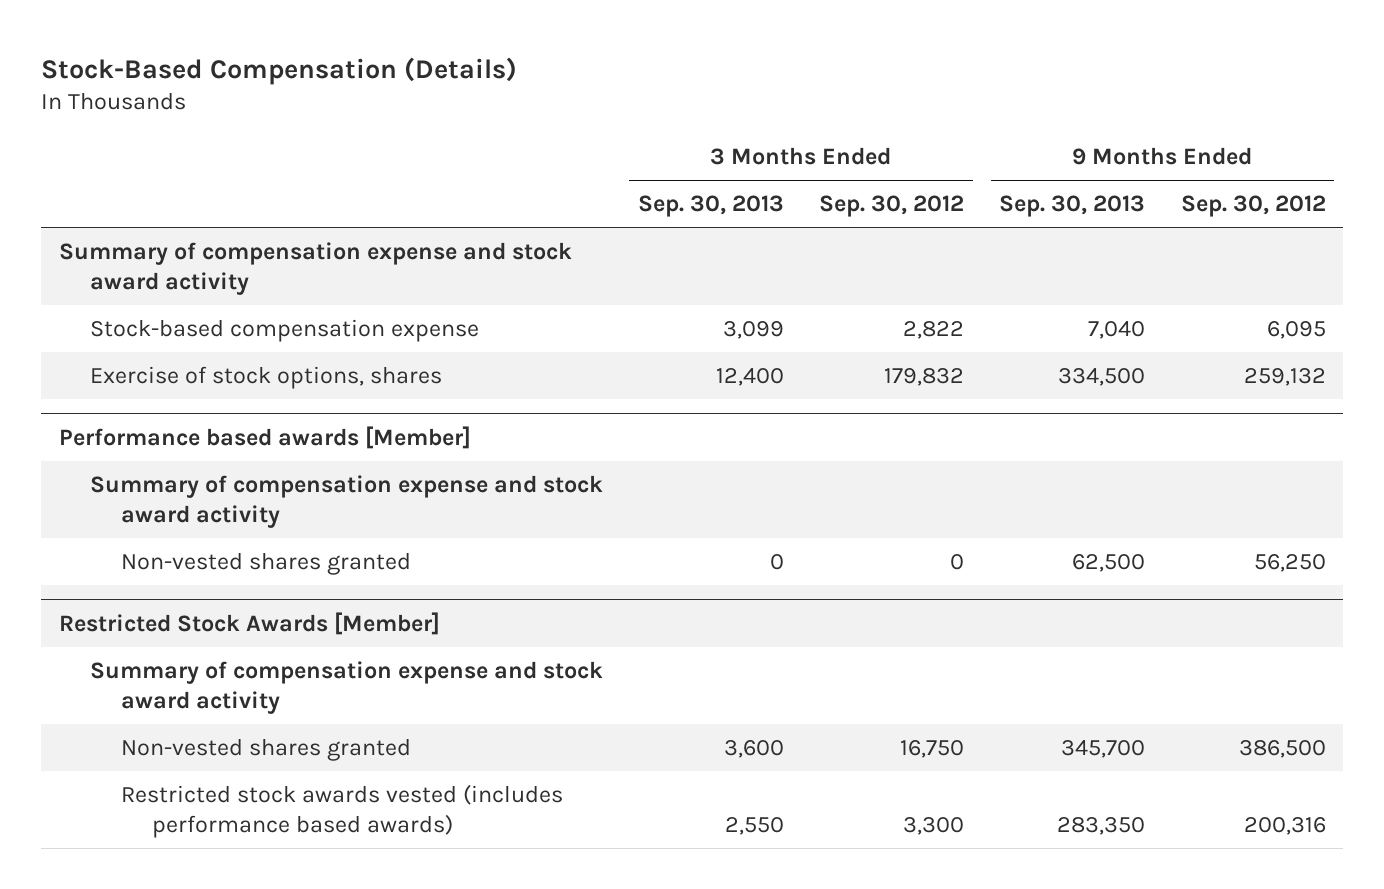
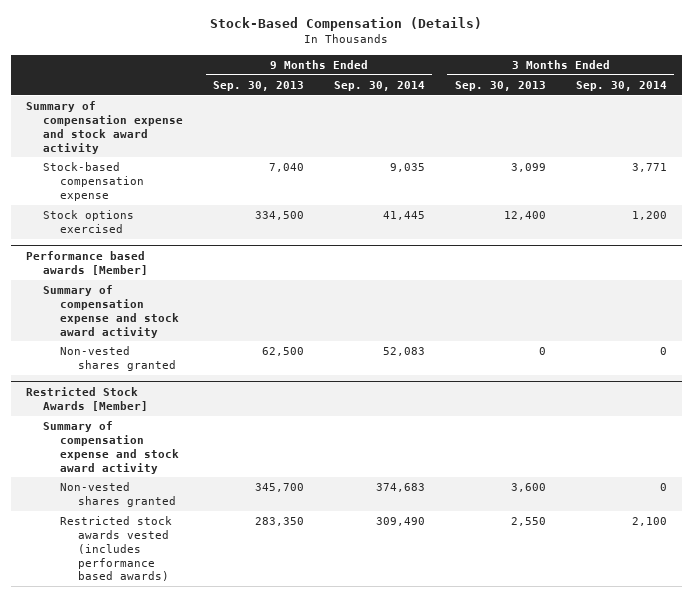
- | 3 Months Ended Sep. 30, 2013 | 3 Months Ended Sep. 30, 2012 | 9 Months Ended Sep. 30, 2013 | 9 Months Ended Sep. 30, 2012
+ | 9 Months Ended Sep. 30, 2013 | 9 Months Ended Sep. 30, 2014 | 3 Months Ended Sep. 30, 2013 | 3 Months Ended Sep. 30, 2014
- Exercise of stock options, shares | 12,400 | 179,832 | 334,500 | 259,132
+ Stock options exercised | 334,500 | 41,445 | 12,400 | 1,200

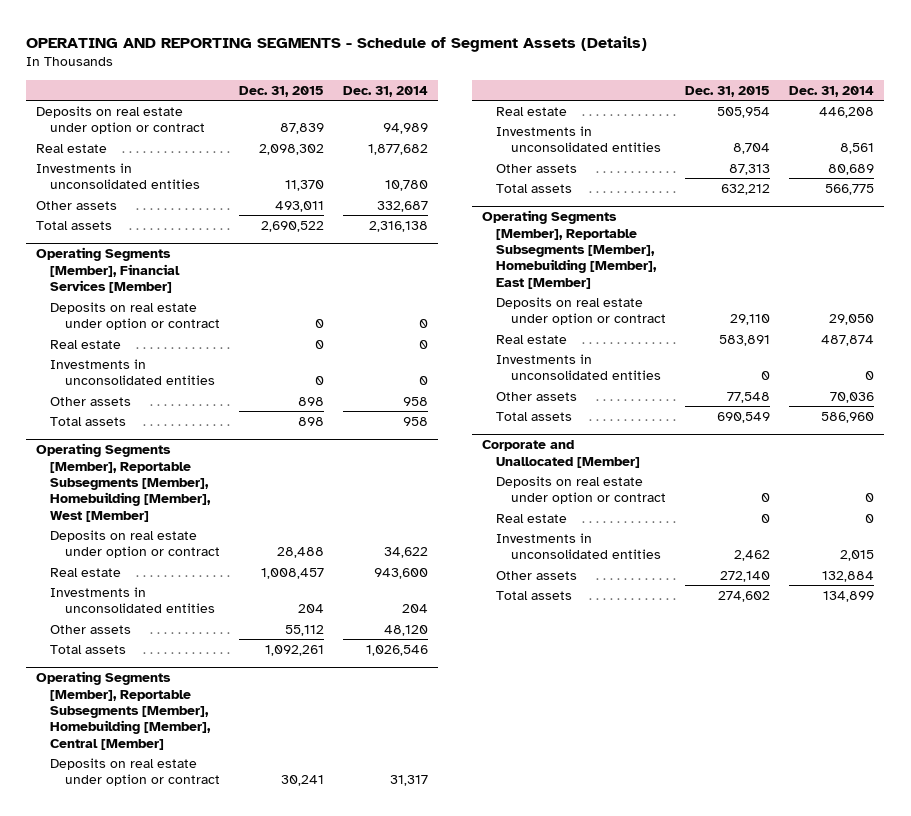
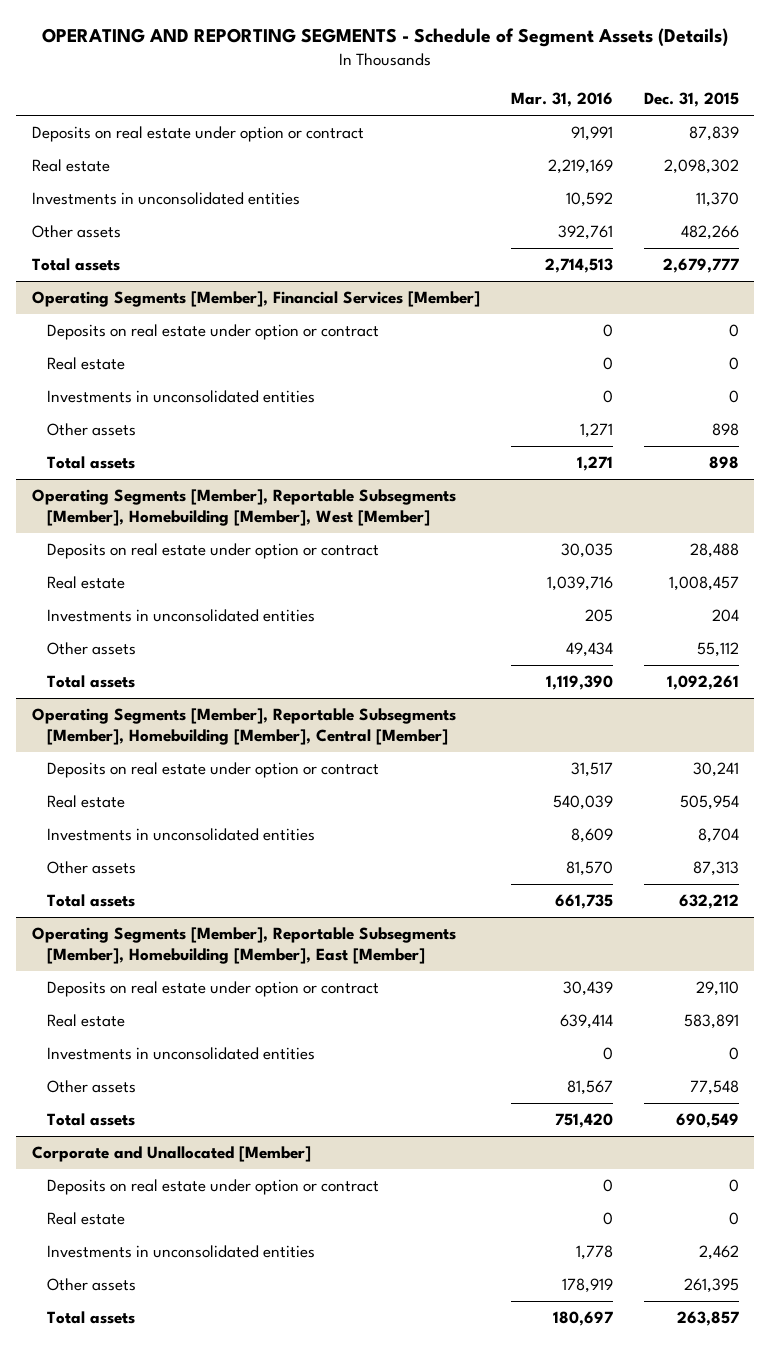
- | Dec. 31, 2015 | Dec. 31, 2014
+ | Mar. 31, 2016 | Dec. 31, 2015
- Other assets | 493,011 | 332,687
- Total assets | 2,690,522 | 2,316,138
+ Other assets | 392,761 | 482,266
+ Total assets | 2,714,513 | 2,679,777
@ Corporate and Unallocated [Member]
- Other assets | 272,140 | 132,884
- Total assets | 274,602 | 134,899
+ Other assets | 178,919 | 261,395
+ Total assets | 180,697 | 263,857

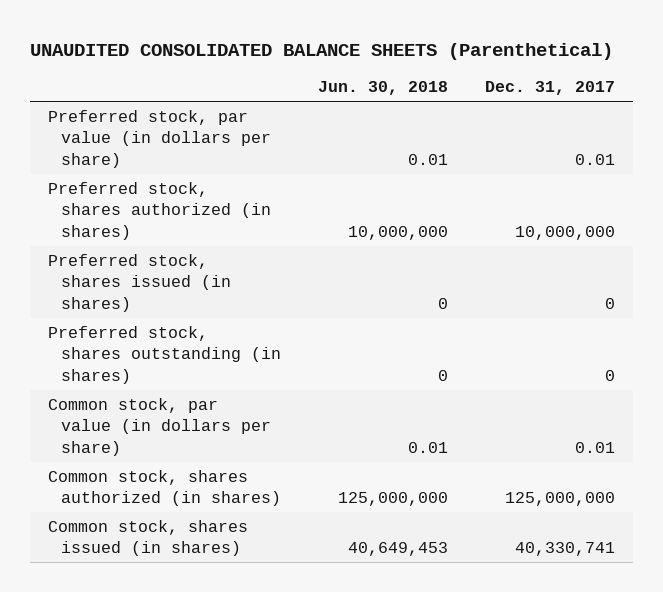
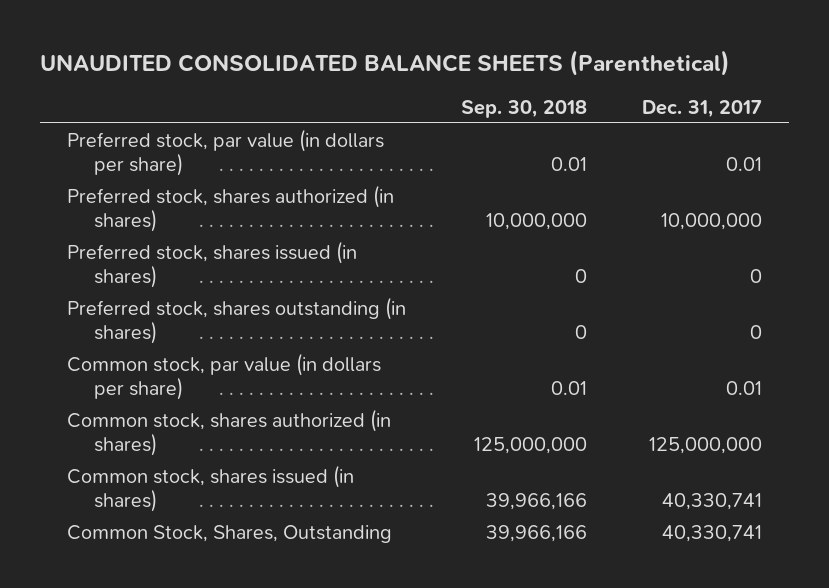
- | Jun. 30, 2018 | Dec. 31, 2017
+ | Sep. 30, 2018 | Dec. 31, 2017
+ Common Stock, Shares, Outstanding | 39,966,166 | 40,330,741

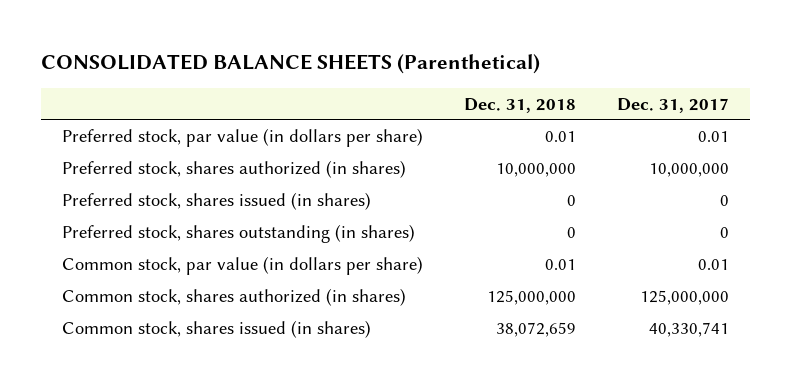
- UNAUDITED CONSOLIDATED BALANCE SHEETS (Parenthetical)
+ CONSOLIDATED BALANCE SHEETS (Parenthetical)
- | Sep. 30, 2018 | Dec. 31, 2017
+ | Dec. 31, 2018 | Dec. 31, 2017
- Common Stock, Shares, Outstanding | 39,966,166 | 40,330,741

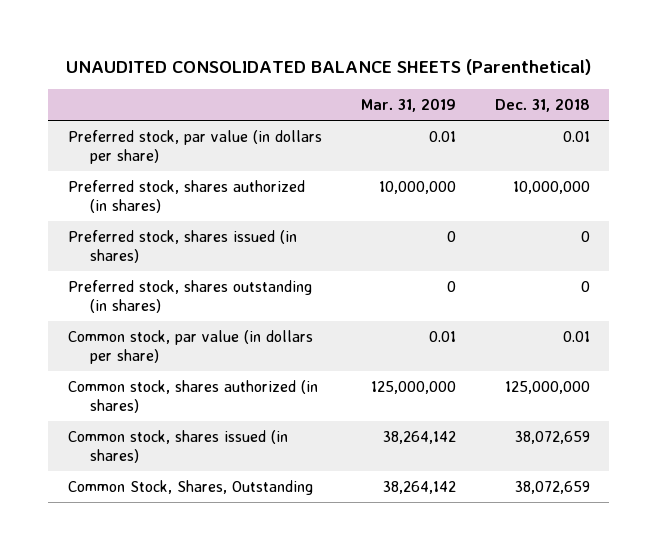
- CONSOLIDATED BALANCE SHEETS (Parenthetical)
+ UNAUDITED CONSOLIDATED BALANCE SHEETS (Parenthetical)
- | Dec. 31, 2018 | Dec. 31, 2017
+ | Mar. 31, 2019 | Dec. 31, 2018
+ Common Stock, Shares, Outstanding | 38,264,142 | 38,072,659

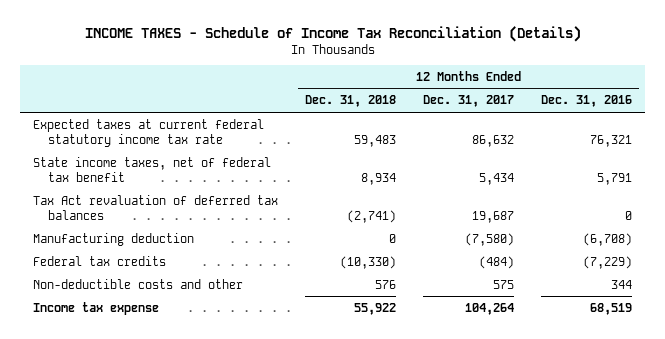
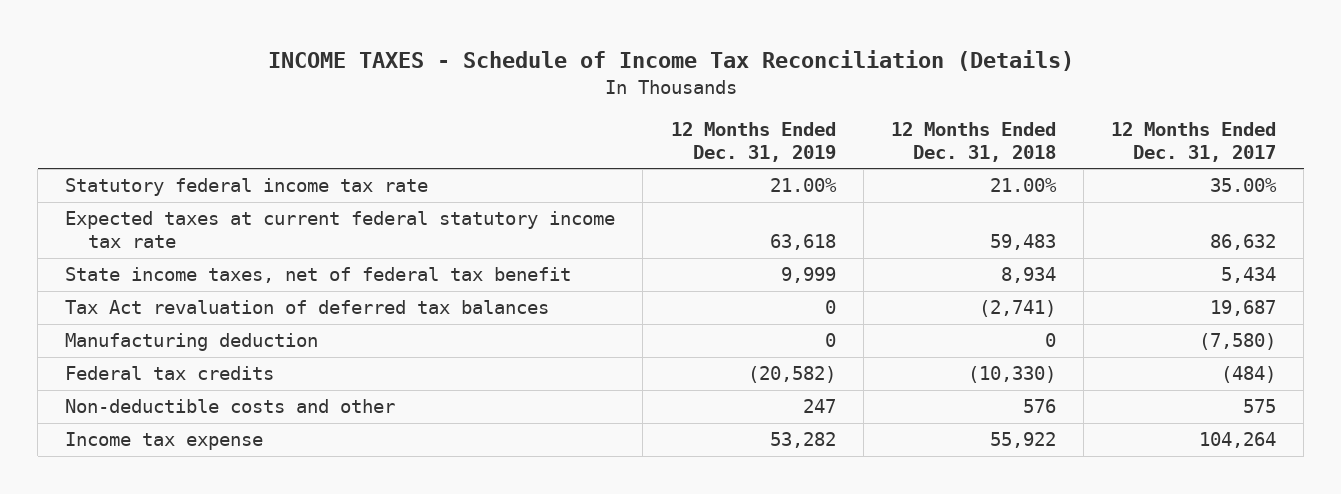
- | 12 Months Ended Dec. 31, 2018 | 12 Months Ended Dec. 31, 2017 | 12 Months Ended Dec. 31, 2016
+ | 12 Months Ended Dec. 31, 2019 | 12 Months Ended Dec. 31, 2018 | 12 Months Ended Dec. 31, 2017
+ Statutory federal income tax rate | 21.00% | 21.00% | 35.00%

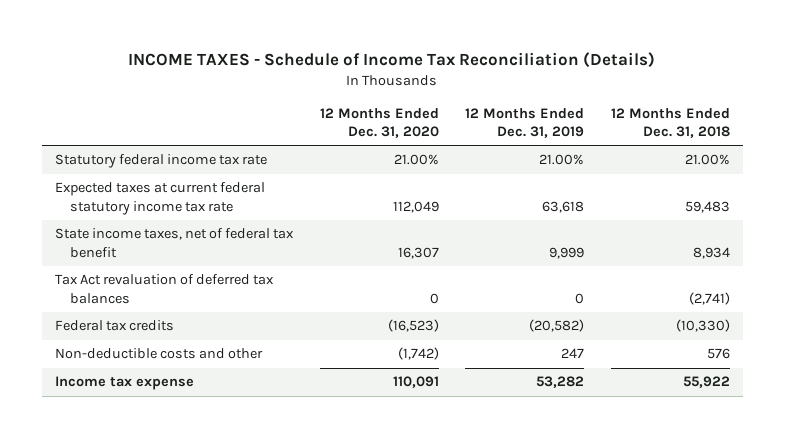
- | 12 Months Ended Dec. 31, 2019 | 12 Months Ended Dec. 31, 2018 | 12 Months Ended Dec. 31, 2017
+ | 12 Months Ended Dec. 31, 2020 | 12 Months Ended Dec. 31, 2019 | 12 Months Ended Dec. 31, 2018
- Manufacturing deduction | 0 | 0 | (7,580)

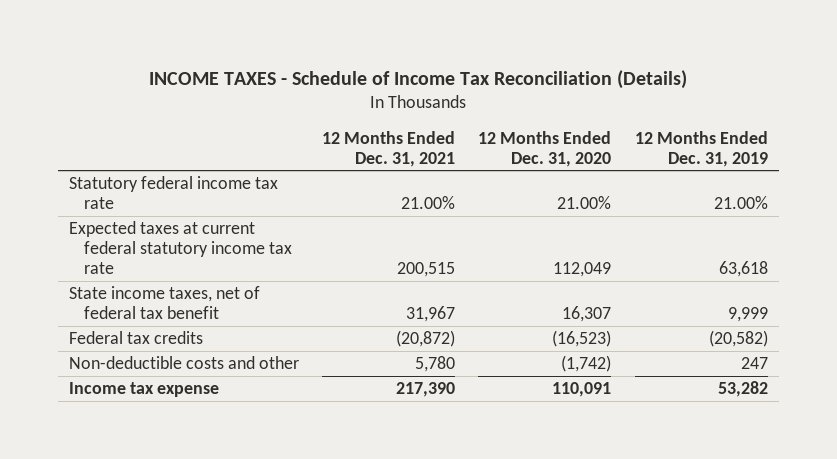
- | 12 Months Ended Dec. 31, 2020 | 12 Months Ended Dec. 31, 2019 | 12 Months Ended Dec. 31, 2018
+ | 12 Months Ended Dec. 31, 2021 | 12 Months Ended Dec. 31, 2020 | 12 Months Ended Dec. 31, 2019
- Tax Act revaluation of deferred tax balances | 0 | 0 | (2,741)

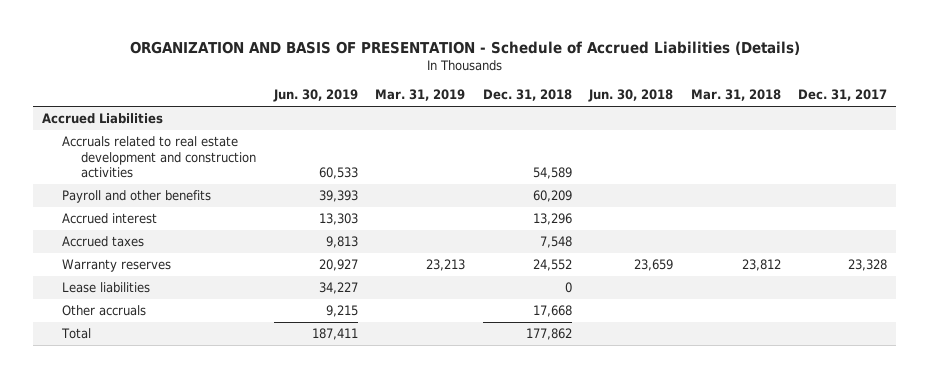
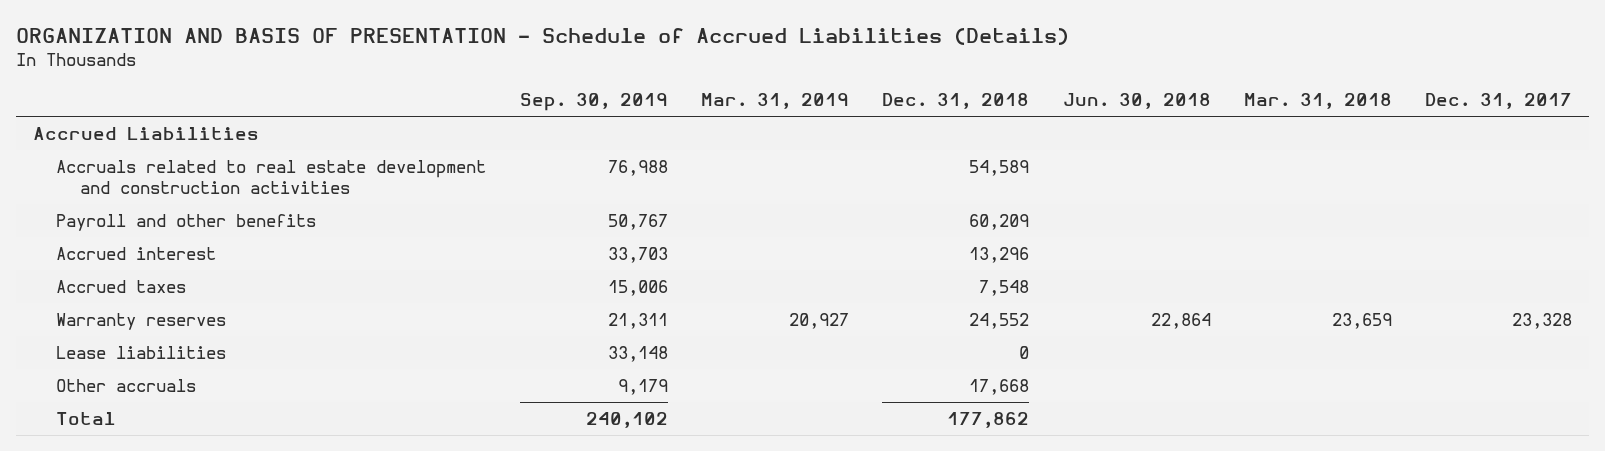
- | Jun. 30, 2019 | Mar. 31, 2019 | Dec. 31, 2018 | Jun. 30, 2018 | Mar. 31, 2018 | Dec. 31, 2017
+ | Sep. 30, 2019 | Mar. 31, 2019 | Dec. 31, 2018 | Jun. 30, 2018 | Mar. 31, 2018 | Dec. 31, 2017
- Warranty reserves | 20,927 | 23,213 | 24,552 | 23,659 | 23,812 | 23,328
+ Warranty reserves | 21,311 | 20,927 | 24,552 | 22,864 | 23,659 | 23,328

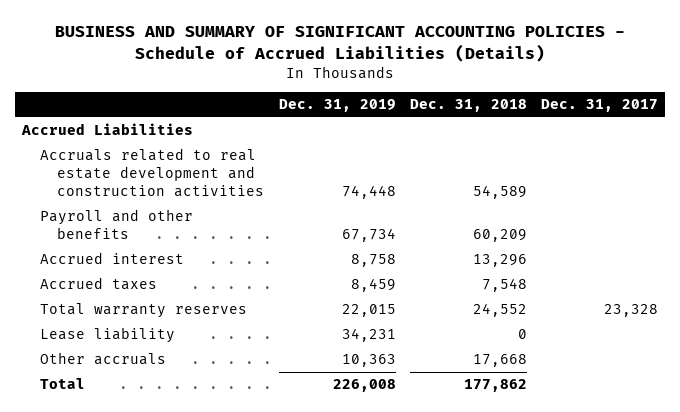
- ORGANIZATION AND BASIS OF PRESENTATION - Schedule of Accrued Liabilities (Details)
+ BUSINESS AND SUMMARY OF SIGNIFICANT ACCOUNTING POLICIES - Schedule of Accrued Liabilities (Details)
- | Sep. 30, 2019 | Mar. 31, 2019 | Dec. 31, 2018 | Jun. 30, 2018 | Mar. 31, 2018 | Dec. 31, 2017
+ | Dec. 31, 2019 | Dec. 31, 2018 | Dec. 31, 2017
- Warranty reserves | 21,311 | 20,927 | 24,552 | 22,864 | 23,659 | 23,328
- Lease liabilities | 33,148 | | 0 | | |
+ Total warranty reserves | 22,015 | 24,552 | 23,328
+ Lease liability | 34,231 | 0 |

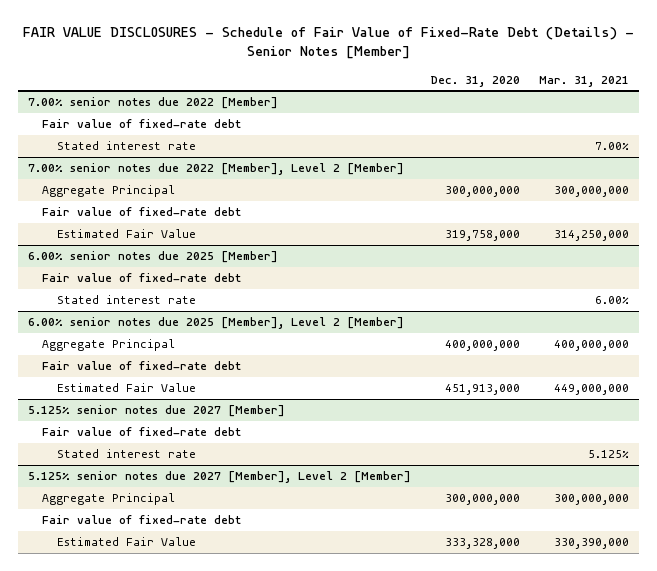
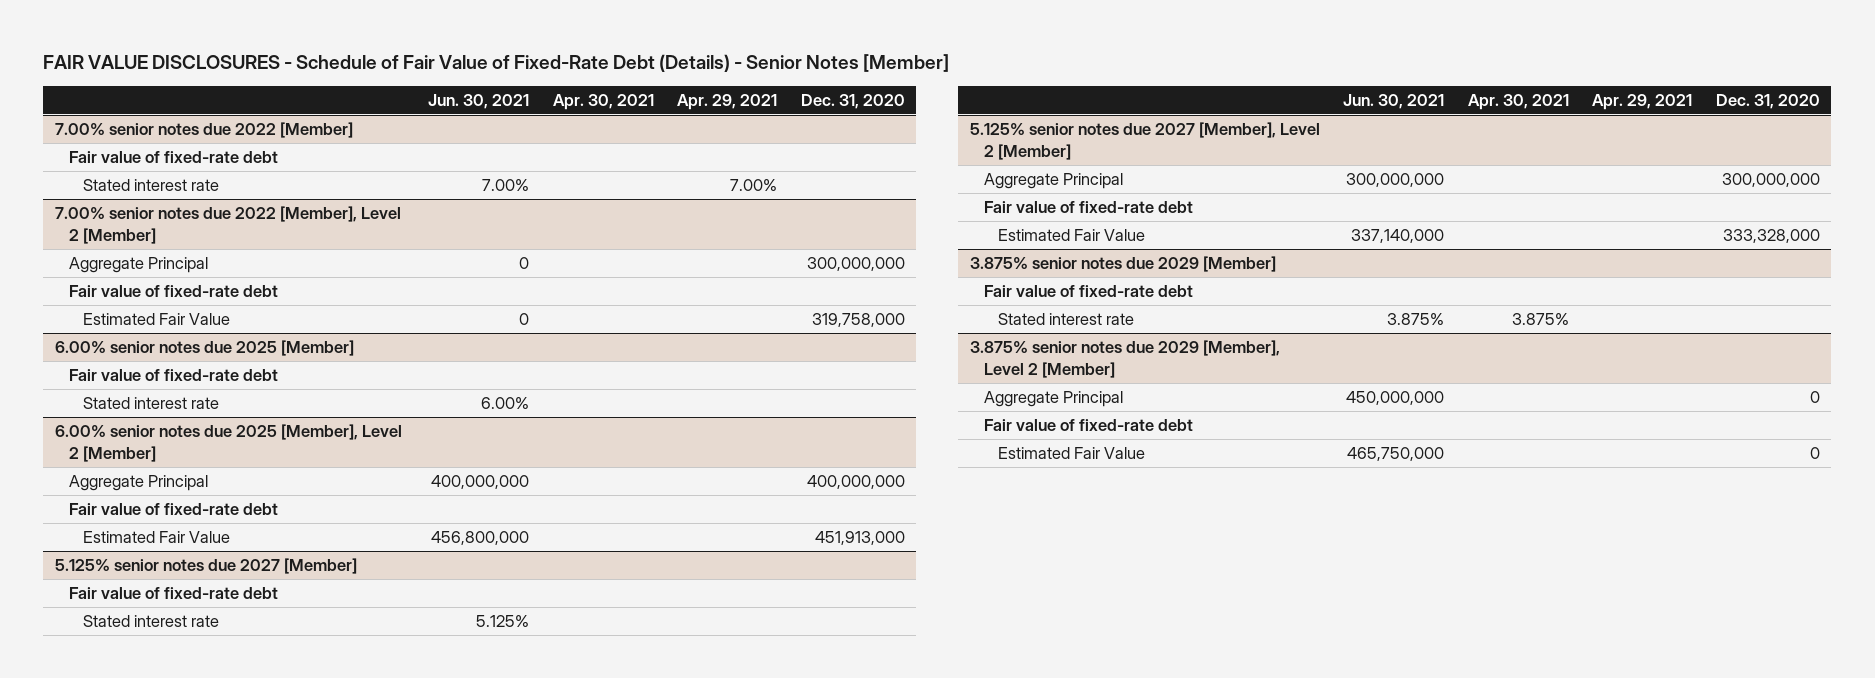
- | Dec. 31, 2020 | Mar. 31, 2021
+ | Jun. 30, 2021 | Apr. 30, 2021 | Apr. 29, 2021 | Dec. 31, 2020
+ 3.875% senior notes due 2029 [Member]
+ Fair value of fixed-rate debt
+ Stated interest rate | 3.875% | 3.875% | |
+ 3.875% senior notes due 2029 [Member], Level 2 [Member]
+ Aggregate Principal | 450,000,000 | | | 0
+ Fair value of fixed-rate debt
+ Estimated Fair Value | 465,750,000 | | | 0

